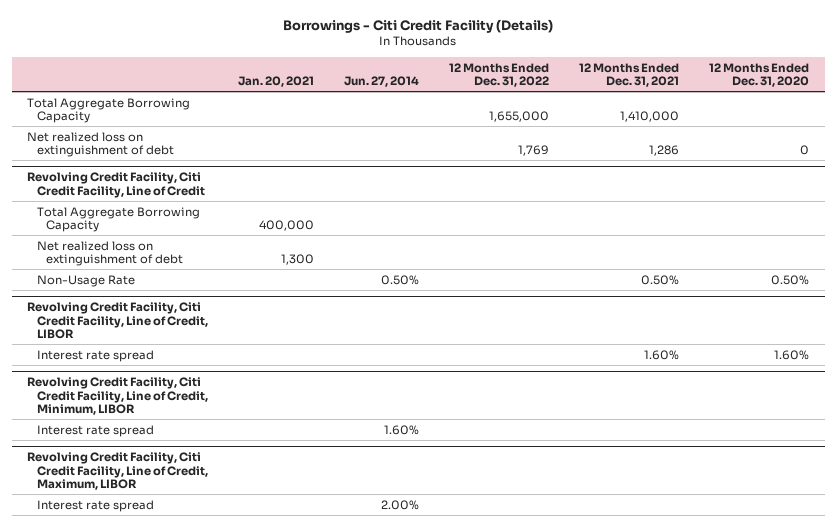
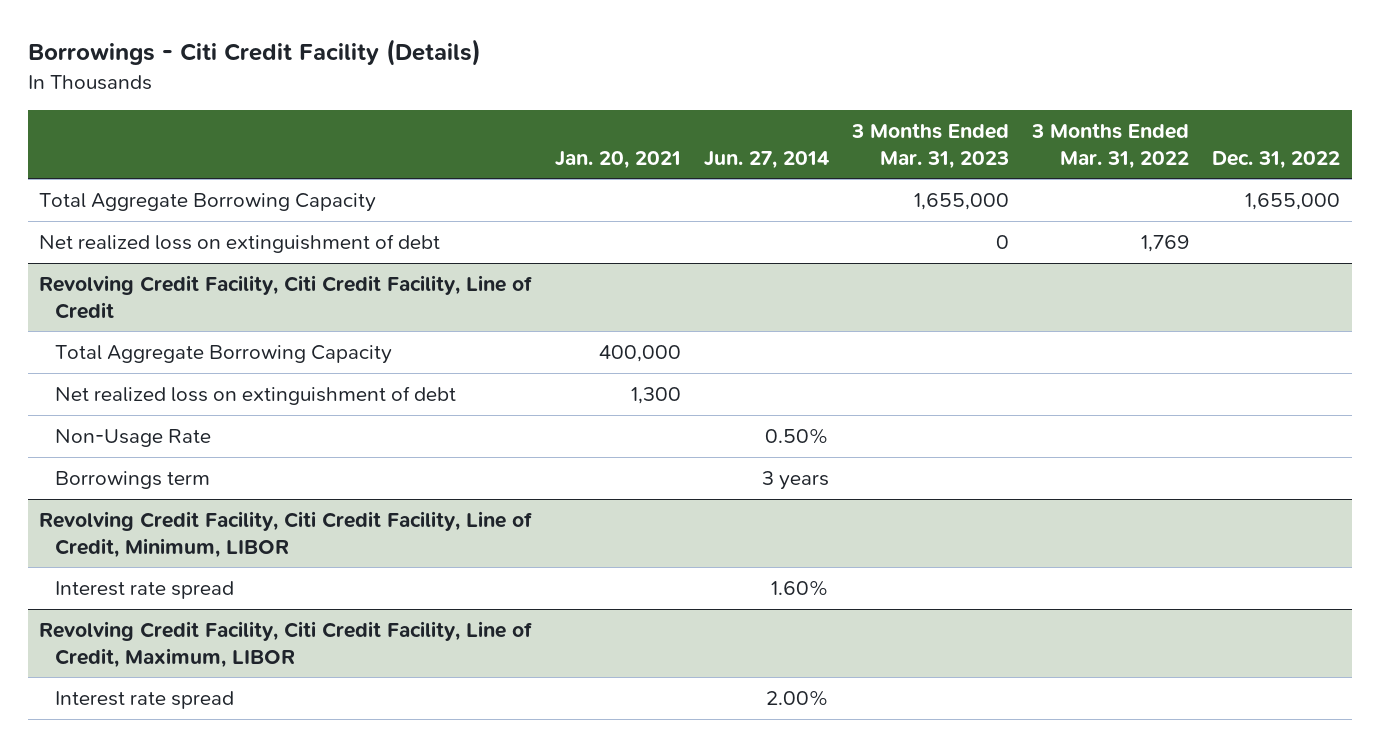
- | Jan. 20, 2021 | Jun. 27, 2014 | 12 Months Ended Dec. 31, 2022 | 12 Months Ended Dec. 31, 2021 | 12 Months Ended Dec. 31, 2020
+ | Jan. 20, 2021 | Jun. 27, 2014 | 3 Months Ended Mar. 31, 2023 | 3 Months Ended Mar. 31, 2022 | Dec. 31, 2022
- Revolving Credit Facility, Citi Credit Facility, Line of Credit, LIBOR
- Interest rate spread | | | | 1.60% | 1.60%
@ Revolving Credit Facility, Citi Credit Facility, Line of Credit
+ Borrowings term | | 3 years | | |

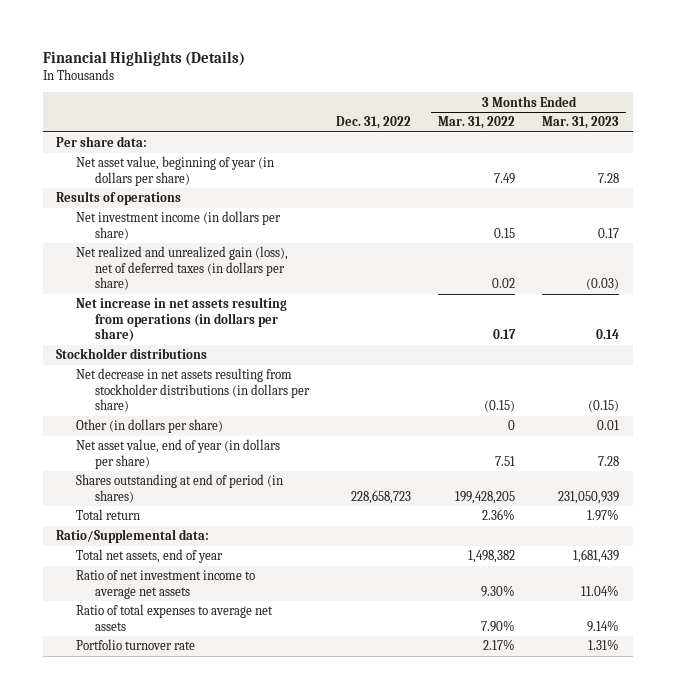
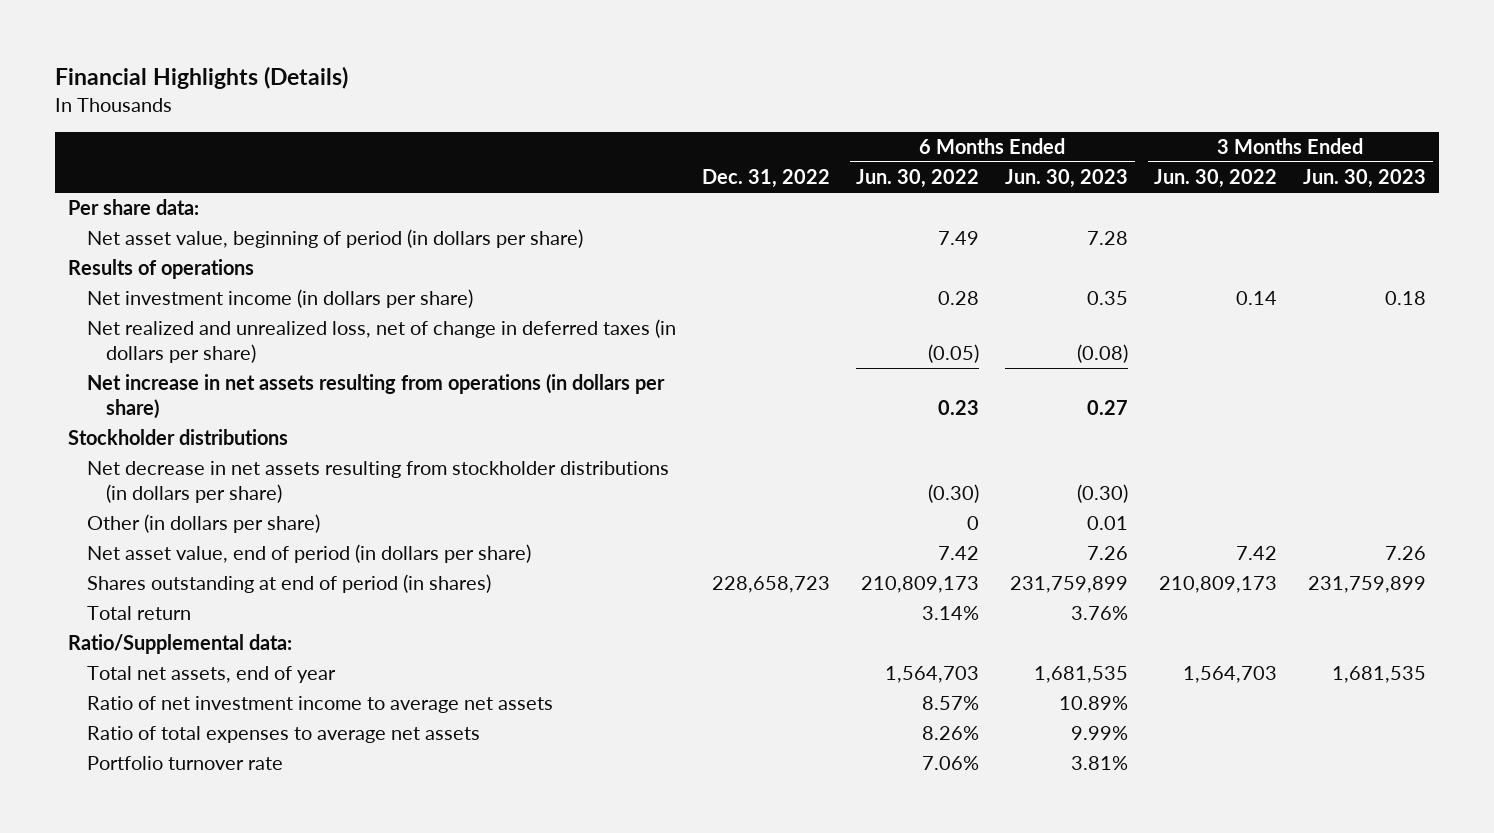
- | Dec. 31, 2022 | 3 Months Ended Mar. 31, 2022 | 3 Months Ended Mar. 31, 2023
+ | Dec. 31, 2022 | 6 Months Ended Jun. 30, 2022 | 6 Months Ended Jun. 30, 2023 | 3 Months Ended Jun. 30, 2022 | 3 Months Ended Jun. 30, 2023
- Net asset value, beginning of year (in dollars per share) | | 7.49 | 7.28
+ Net asset value, beginning of period (in dollars per share) | | 7.49 | 7.28 | |
- Net realized and unrealized gain (loss), net of deferred taxes (in dollars per share) | | 0.02 | (0.03)
+ Net realized and unrealized loss, net of change in deferred taxes (in dollars per share) | | (0.05) | (0.08) | |
- Net asset value, end of year (in dollars per share) | | 7.51 | 7.28
+ Net asset value, end of period (in dollars per share) | | 7.42 | 7.26 | 7.42 | 7.26

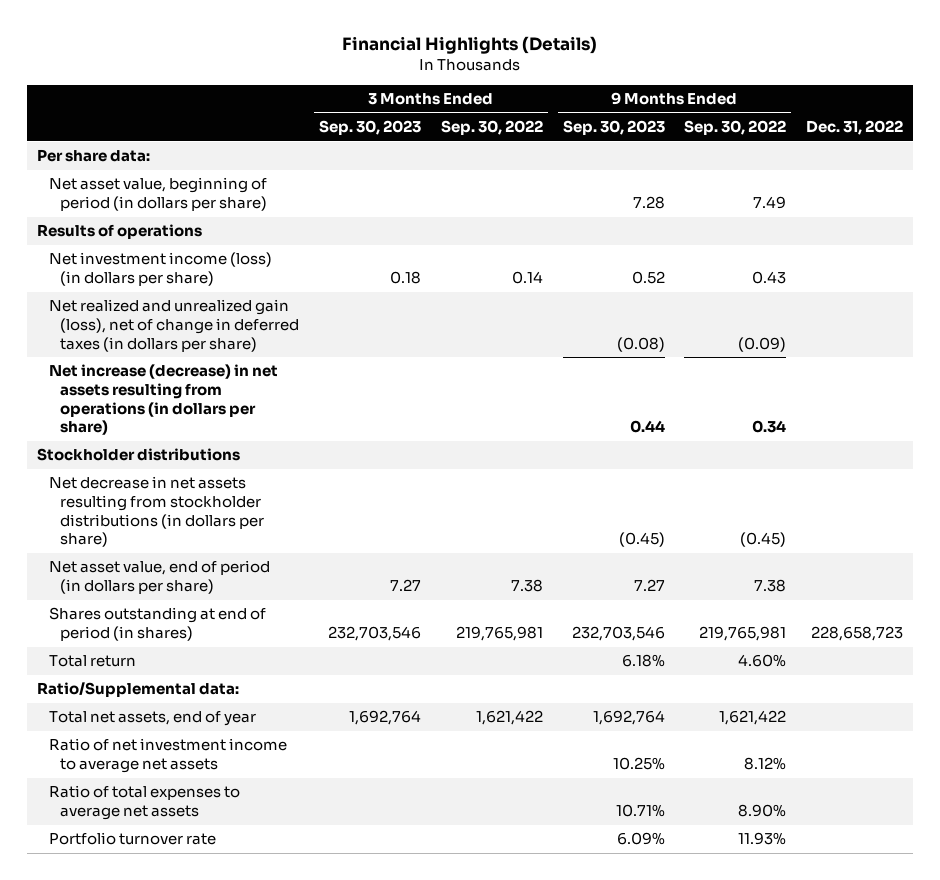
- | Dec. 31, 2022 | 6 Months Ended Jun. 30, 2022 | 6 Months Ended Jun. 30, 2023 | 3 Months Ended Jun. 30, 2022 | 3 Months Ended Jun. 30, 2023
+ | 3 Months Ended Sep. 30, 2023 | 3 Months Ended Sep. 30, 2022 | 9 Months Ended Sep. 30, 2023 | 9 Months Ended Sep. 30, 2022 | Dec. 31, 2022
- Net investment income (in dollars per share) | | 0.28 | 0.35 | 0.14 | 0.18
- Net realized and unrealized loss, net of change in deferred taxes (in dollars per share) | | (0.05) | (0.08) | |
- Net increase in net assets resulting from operations (in dollars per share) | | 0.23 | 0.27 | |
+ Net investment income (loss) (in dollars per share) | 0.18 | 0.14 | 0.52 | 0.43 |
+ Net realized and unrealized gain (loss), net of change in deferred taxes (in dollars per share) | | | (0.08) | (0.09) |
+ Net increase (decrease) in net assets resulting from operations (in dollars per share) | | | 0.44 | 0.34 |
- Other (in dollars per share) | | 0 | 0.01 | |

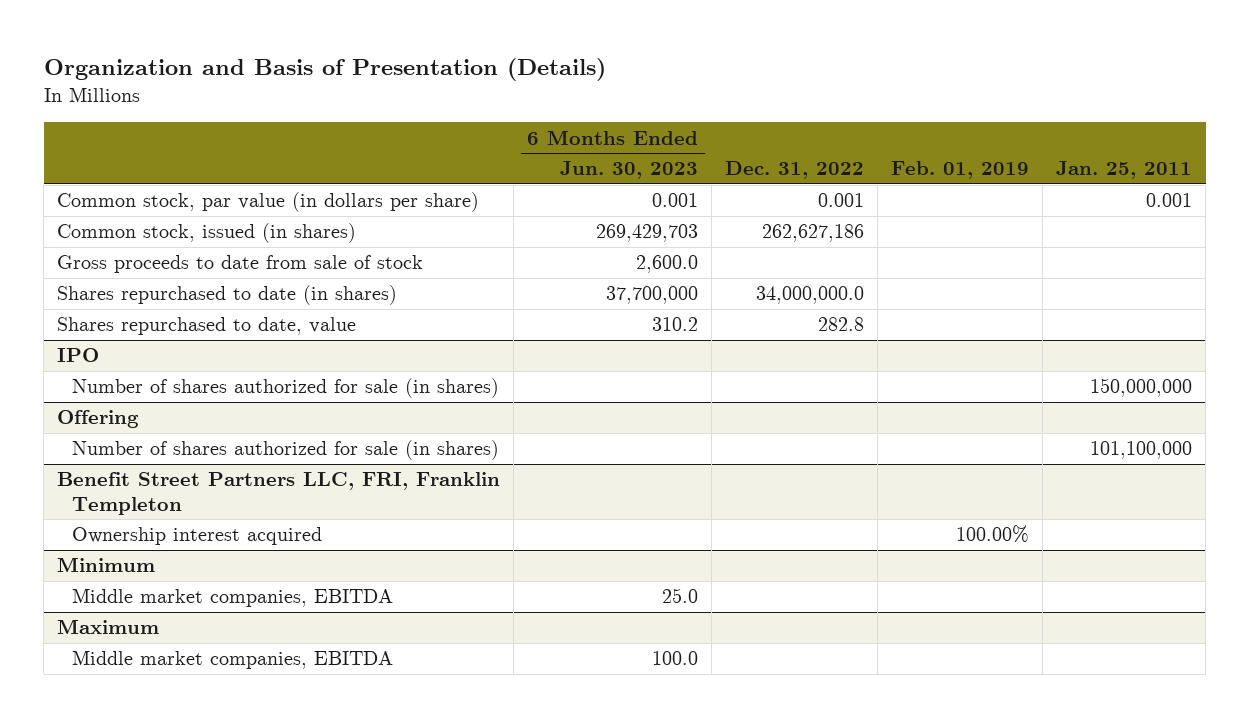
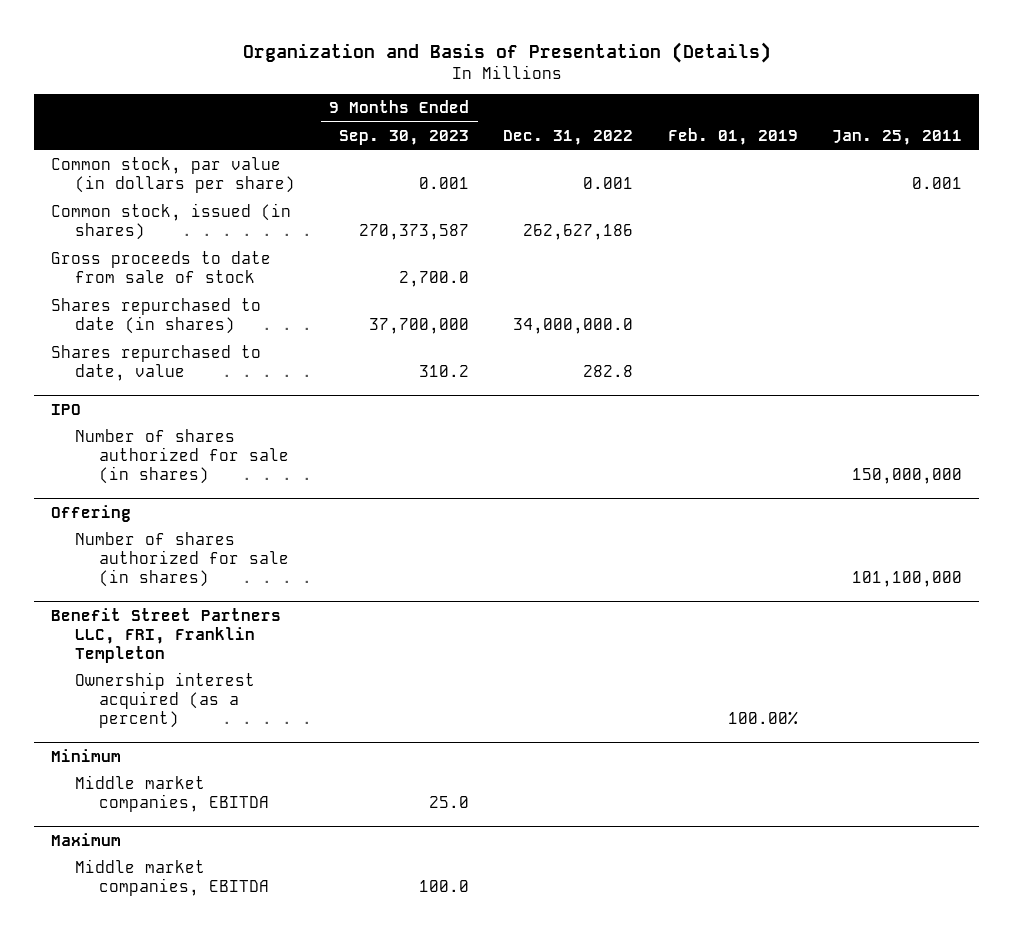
- | 6 Months Ended Jun. 30, 2023 | Dec. 31, 2022 | Feb. 01, 2019 | Jan. 25, 2011
+ | 9 Months Ended Sep. 30, 2023 | Dec. 31, 2022 | Feb. 01, 2019 | Jan. 25, 2011
@ Benefit Street Partners LLC, FRI, Franklin Templeton
- Ownership interest acquired | | | 100.00% |
+ Ownership interest acquired (as a percent) | | | 100.00% |

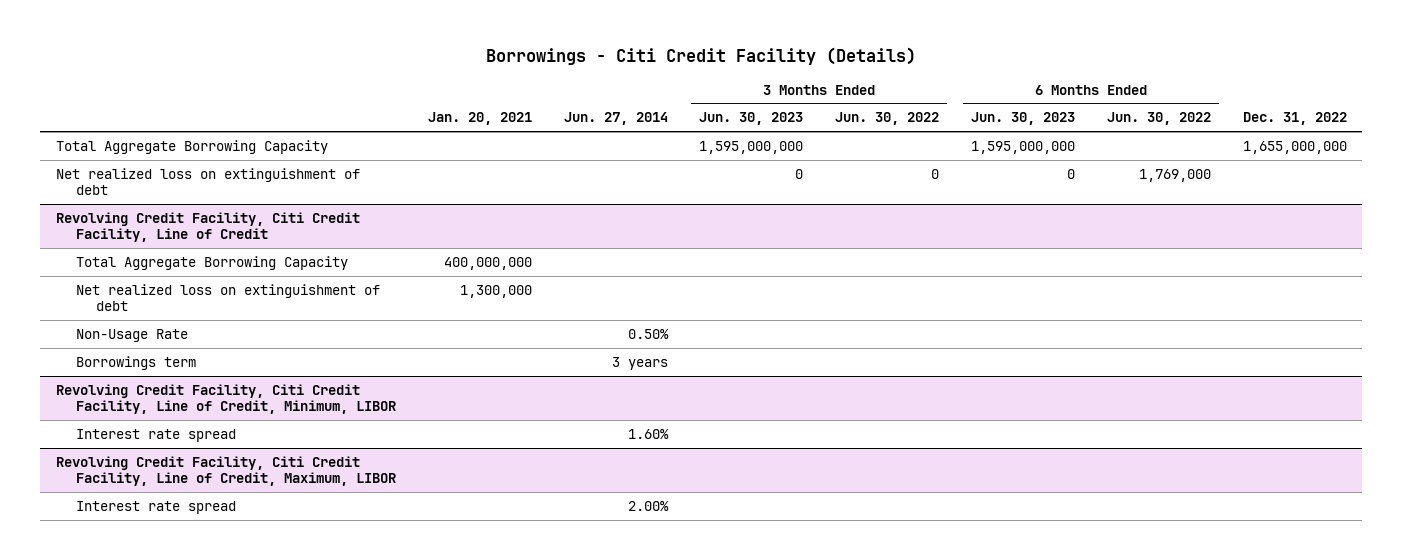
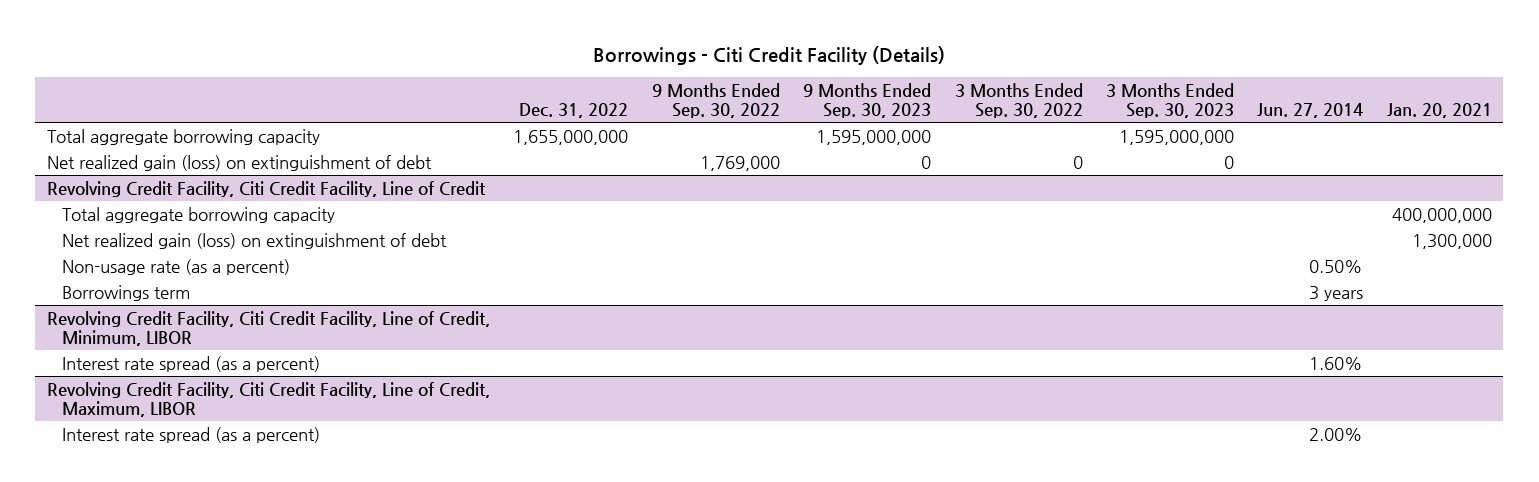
- | Jan. 20, 2021 | Jun. 27, 2014 | 3 Months Ended Jun. 30, 2023 | 3 Months Ended Jun. 30, 2022 | 6 Months Ended Jun. 30, 2023 | 6 Months Ended Jun. 30, 2022 | Dec. 31, 2022
+ | Dec. 31, 2022 | 9 Months Ended Sep. 30, 2022 | 9 Months Ended Sep. 30, 2023 | 3 Months Ended Sep. 30, 2022 | 3 Months Ended Sep. 30, 2023 | Jun. 27, 2014 | Jan. 20, 2021
- Total Aggregate Borrowing Capacity | | | 1,595,000,000 | | 1,595,000,000 | | 1,655,000,000
- Net realized loss on extinguishment of debt | | | 0 | 0 | 0 | 1,769,000 |
+ Total aggregate borrowing capacity | 1,655,000,000 | | 1,595,000,000 | | 1,595,000,000 | |
+ Net realized gain (loss) on extinguishment of debt | | 1,769,000 | 0 | 0 | 0 | |
@ Revolving Credit Facility, Citi Credit Facility, Line of Credit
- Total Aggregate Borrowing Capacity | 400,000,000 | | | | | |
- Net realized loss on extinguishment of debt | 1,300,000 | | | | | |
- Non-Usage Rate | | 0.50% | | | | |
+ Total aggregate borrowing capacity | | | | | | | 400,000,000
+ Net realized gain (loss) on extinguishment of debt | | | | | | | 1,300,000
+ Non-usage rate (as a percent) | | | | | | 0.50% |
@ Revolving Credit Facility, Citi Credit Facility, Line of Credit, Minimum, LIBOR
- Interest rate spread | | 1.60% | | | | |
+ Interest rate spread (as a percent) | | | | | | 1.60% |
@ Revolving Credit Facility, Citi Credit Facility, Line of Credit, Maximum, LIBOR
- Interest rate spread | | 2.00% | | | | |
+ Interest rate spread (as a percent) | | | | | | 2.00% |

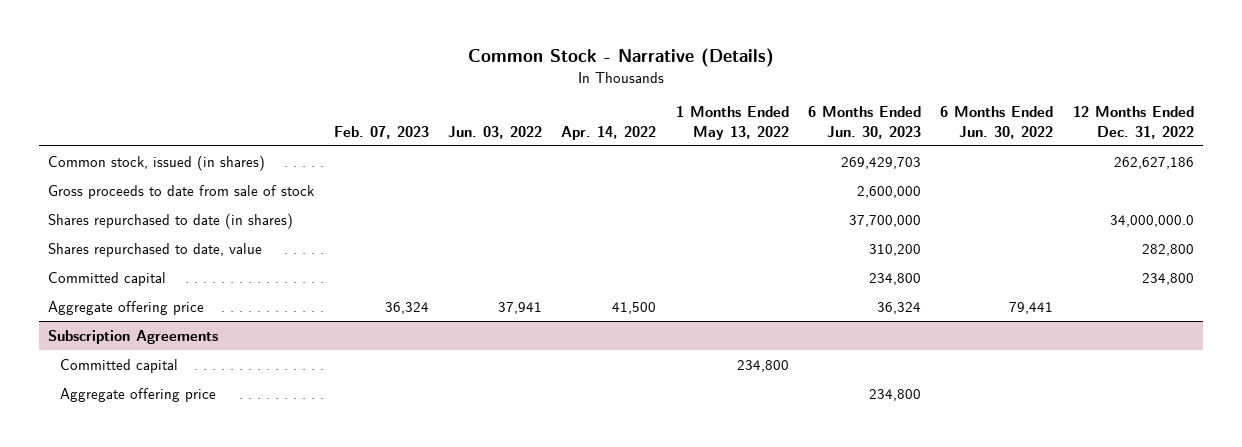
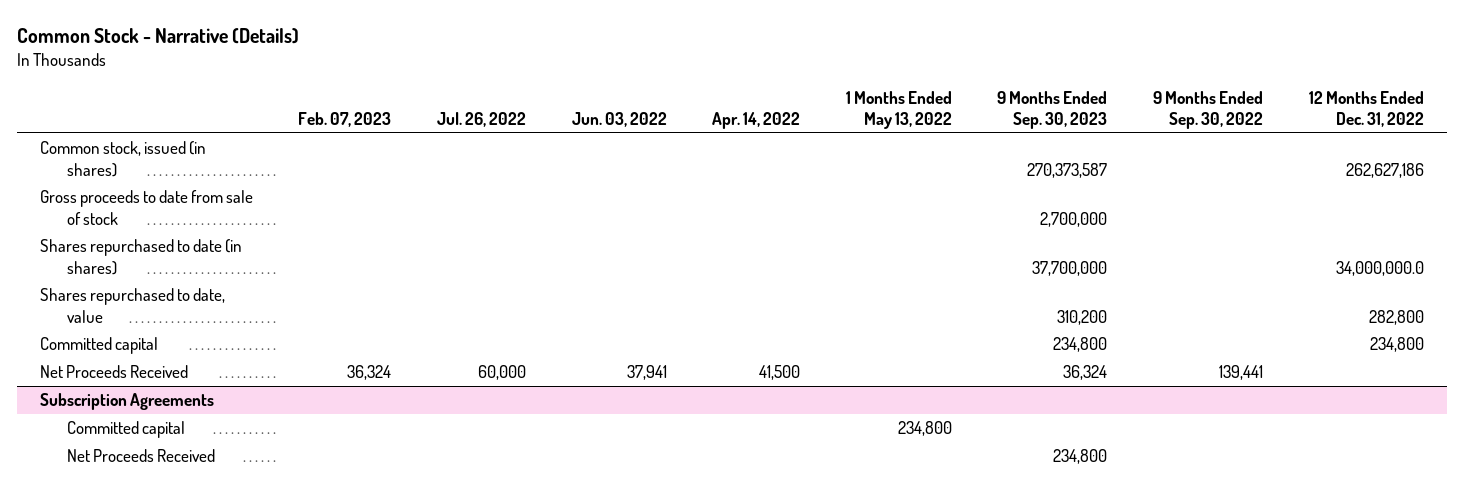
- | Feb. 07, 2023 | Jun. 03, 2022 | Apr. 14, 2022 | 1 Months Ended May 13, 2022 | 6 Months Ended Jun. 30, 2023 | 6 Months Ended Jun. 30, 2022 | 12 Months Ended Dec. 31, 2022
+ | Feb. 07, 2023 | Jul. 26, 2022 | Jun. 03, 2022 | Apr. 14, 2022 | 1 Months Ended May 13, 2022 | 9 Months Ended Sep. 30, 2023 | 9 Months Ended Sep. 30, 2022 | 12 Months Ended Dec. 31, 2022
- Aggregate offering price | 36,324 | 37,941 | 41,500 | | 36,324 | 79,441 |
+ Net Proceeds Received | 36,324 | 60,000 | 37,941 | 41,500 | | 36,324 | 139,441 |
@ Subscription Agreements
- Aggregate offering price | | | | | 234,800 | |
+ Net Proceeds Received | | | | | | 234,800 | |

